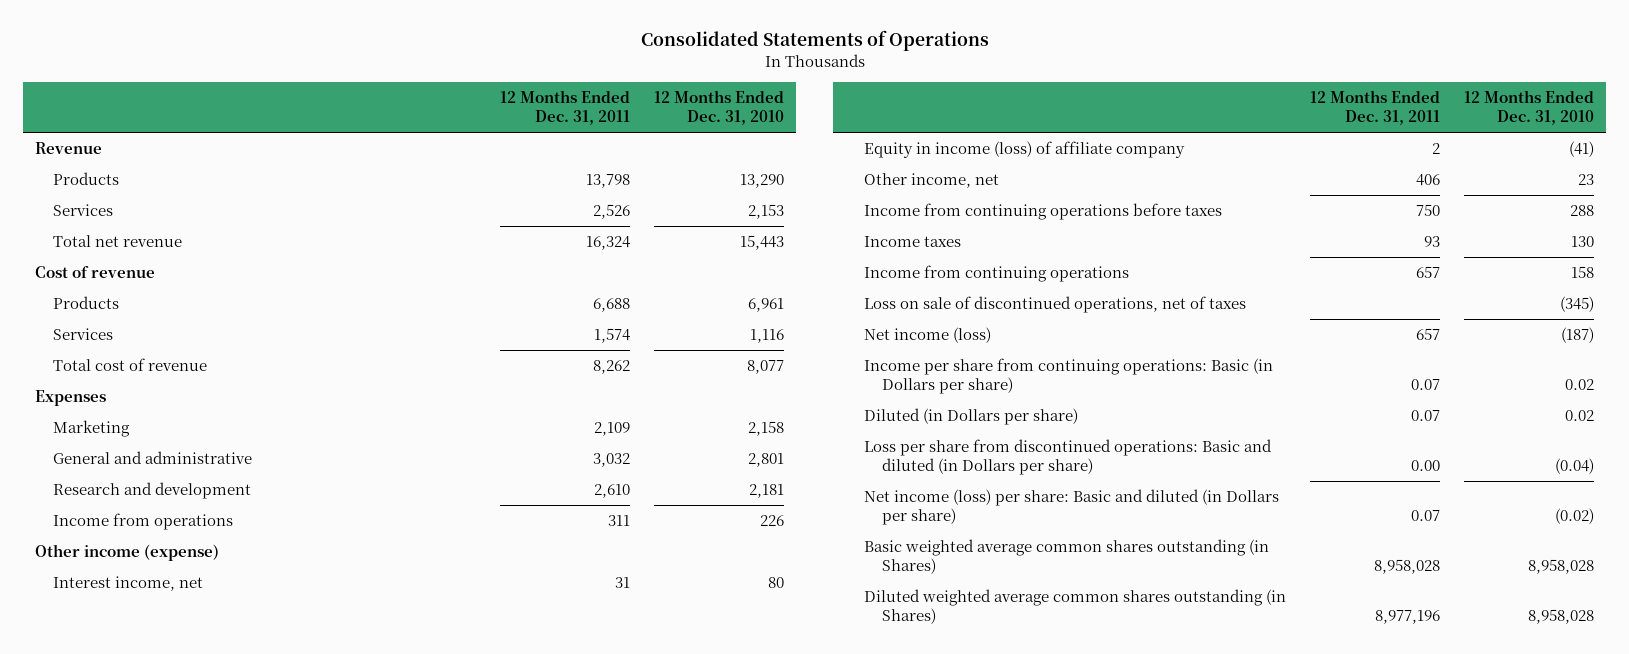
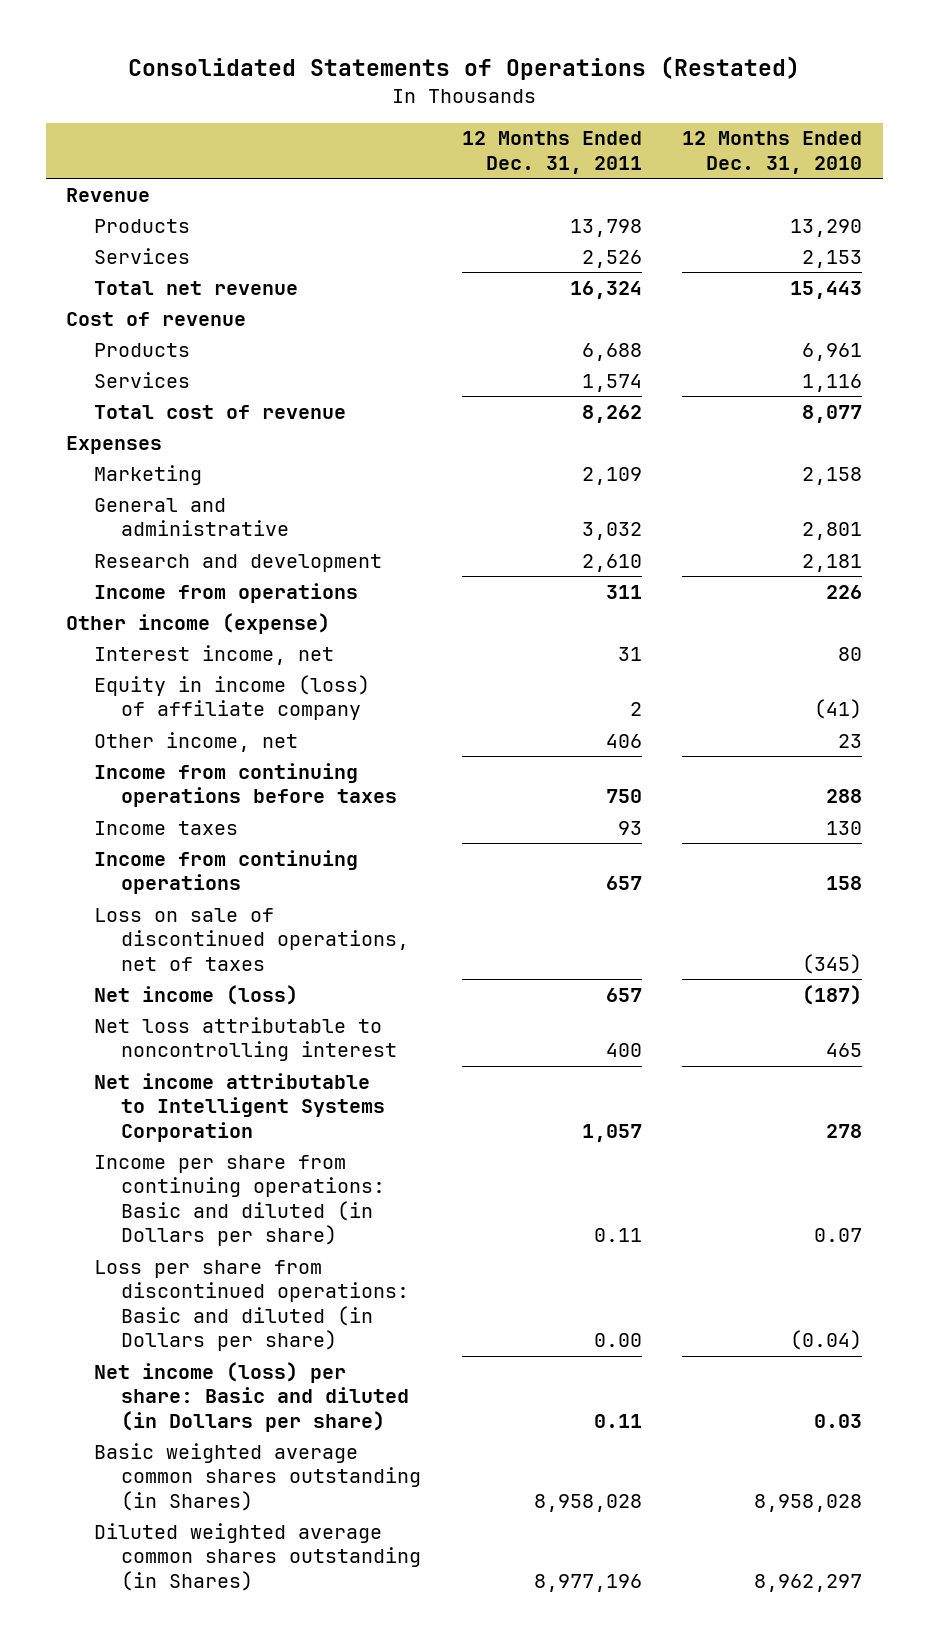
- Consolidated Statements of Operations
+ Consolidated Statements of Operations (Restated)
- Income per share from continuing operations: Basic (in Dollars per share) | 0.07 | 0.02
- Diluted (in Dollars per share) | 0.07 | 0.02
+ Net loss attributable to noncontrolling interest | 400 | 465
+ Net income attributable to Intelligent Systems Corporation | 1,057 | 278
+ Income per share from continuing operations: Basic and diluted (in Dollars per share) | 0.11 | 0.07
- Net income (loss) per share: Basic and diluted (in Dollars per share) | 0.07 | (0.02)
+ Net income (loss) per share: Basic and diluted (in Dollars per share) | 0.11 | 0.03
- Diluted weighted average common shares outstanding (in Shares) | 8,977,196 | 8,958,028
+ Diluted weighted average common shares outstanding (in Shares) | 8,977,196 | 8,962,297

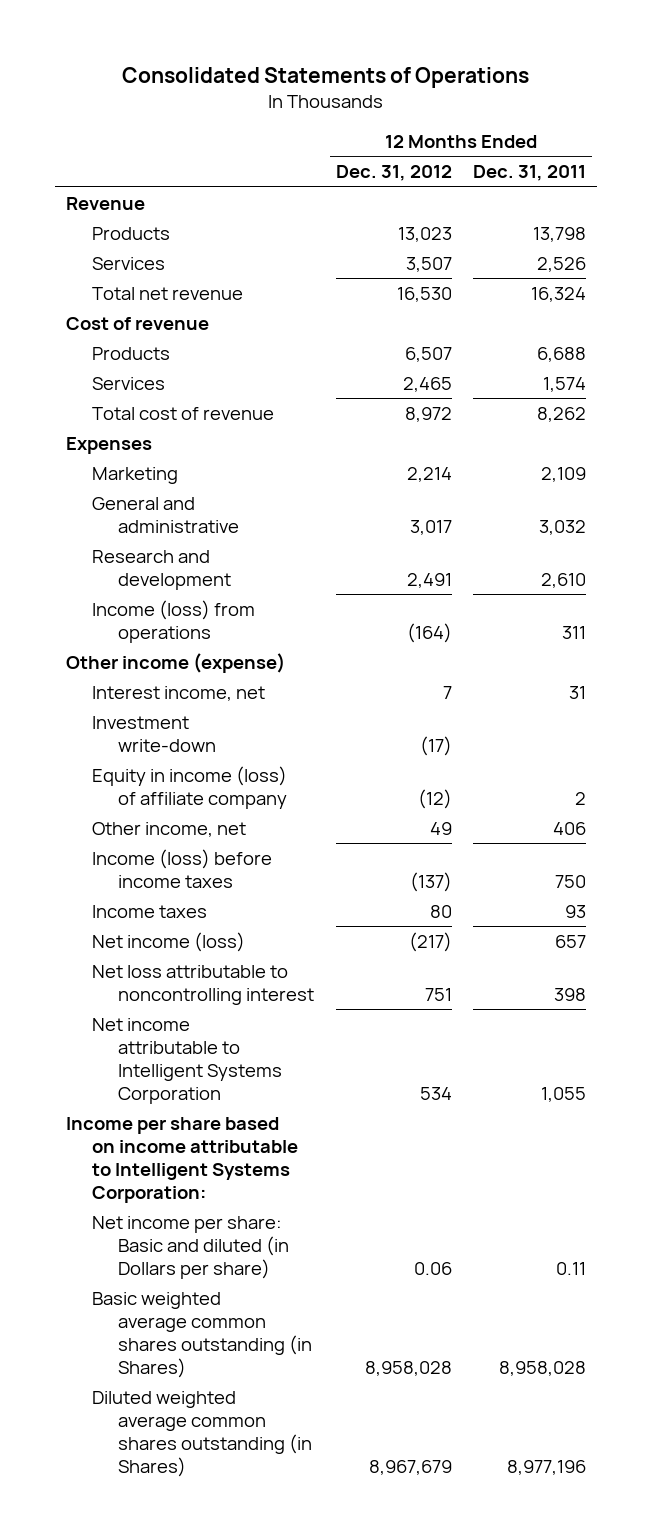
- Consolidated Statements of Operations (Restated)
+ Consolidated Statements of Operations
- | 12 Months Ended Dec. 31, 2011 | 12 Months Ended Dec. 31, 2010
+ | 12 Months Ended Dec. 31, 2012 | 12 Months Ended Dec. 31, 2011
- Income from operations | 311 | 226
+ Income (loss) from operations | (164) | 311
+ Investment write-down | (17) |
- Income from continuing operations before taxes | 750 | 288
+ Income (loss) before income taxes | (137) | 750
- Income from continuing operations | 657 | 158
- Loss on sale of discontinued operations, net of taxes | | (345)
- Net loss attributable to noncontrolling interest | 400 | 465
- Net income attributable to Intelligent Systems Corporation | 1,057 | 278
- Income per share from continuing operations: Basic and diluted (in Dollars per share) | 0.11 | 0.07
- Loss per share from discontinued operations: Basic and diluted (in Dollars per share) | 0.00 | (0.04)
- Net income (loss) per share: Basic and diluted (in Dollars per share) | 0.11 | 0.03
+ Net loss attributable to noncontrolling interest | 751 | 398
+ Net income attributable to Intelligent Systems Corporation | 534 | 1,055
+ Income per share based on income attributable to Intelligent Systems Corporation:
+ Net income per share: Basic and diluted (in Dollars per share) | 0.06 | 0.11

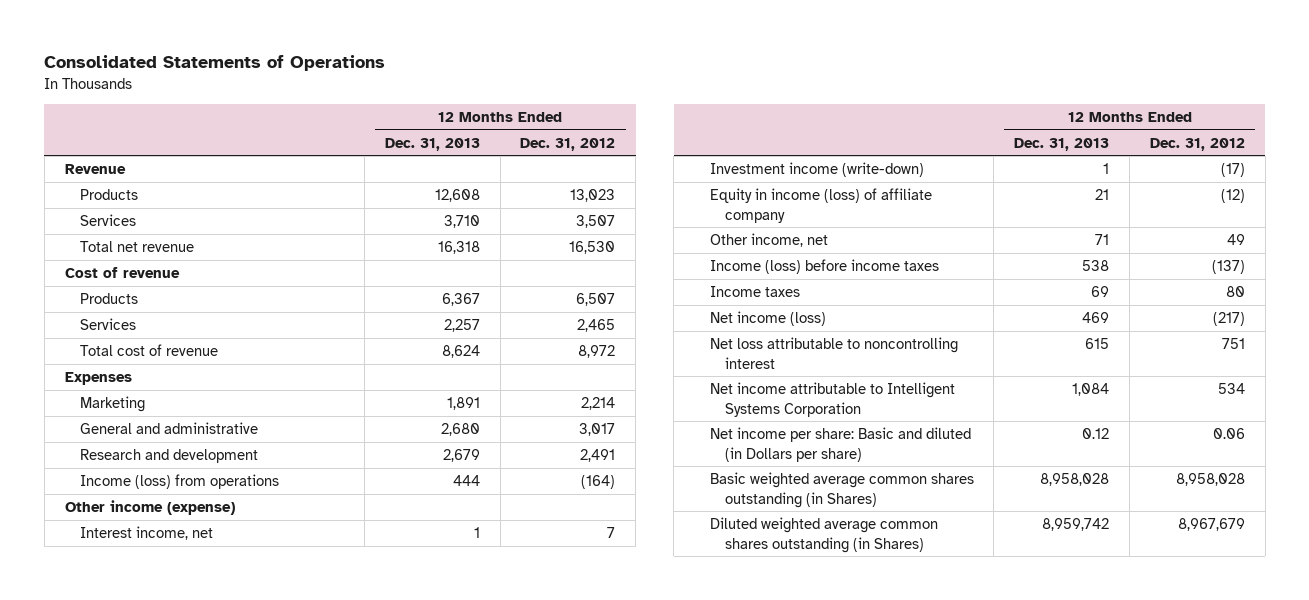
- | 12 Months Ended Dec. 31, 2012 | 12 Months Ended Dec. 31, 2011
+ | 12 Months Ended Dec. 31, 2013 | 12 Months Ended Dec. 31, 2012
- Investment write-down | (17) |
+ Investment income (write-down) | 1 | (17)
- Income per share based on income attributable to Intelligent Systems Corporation:

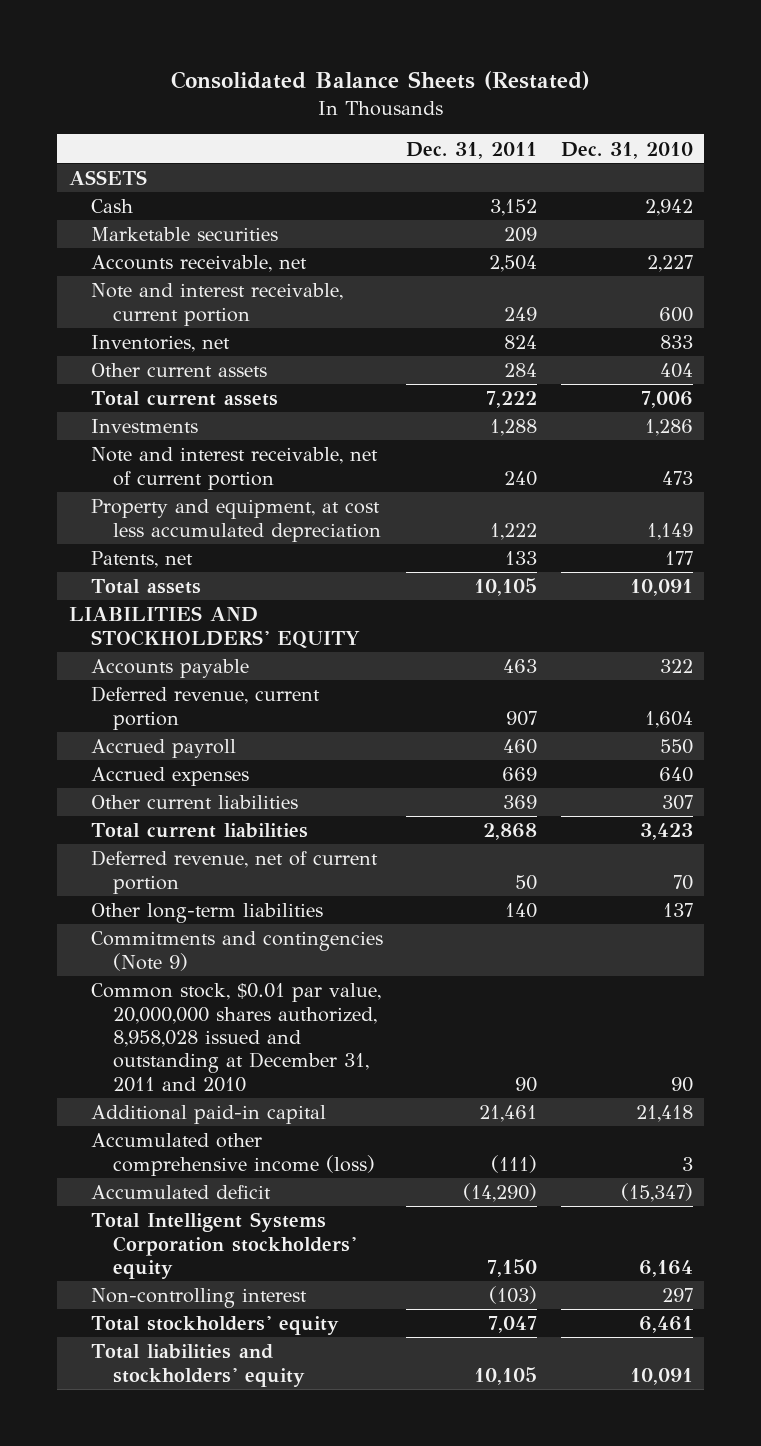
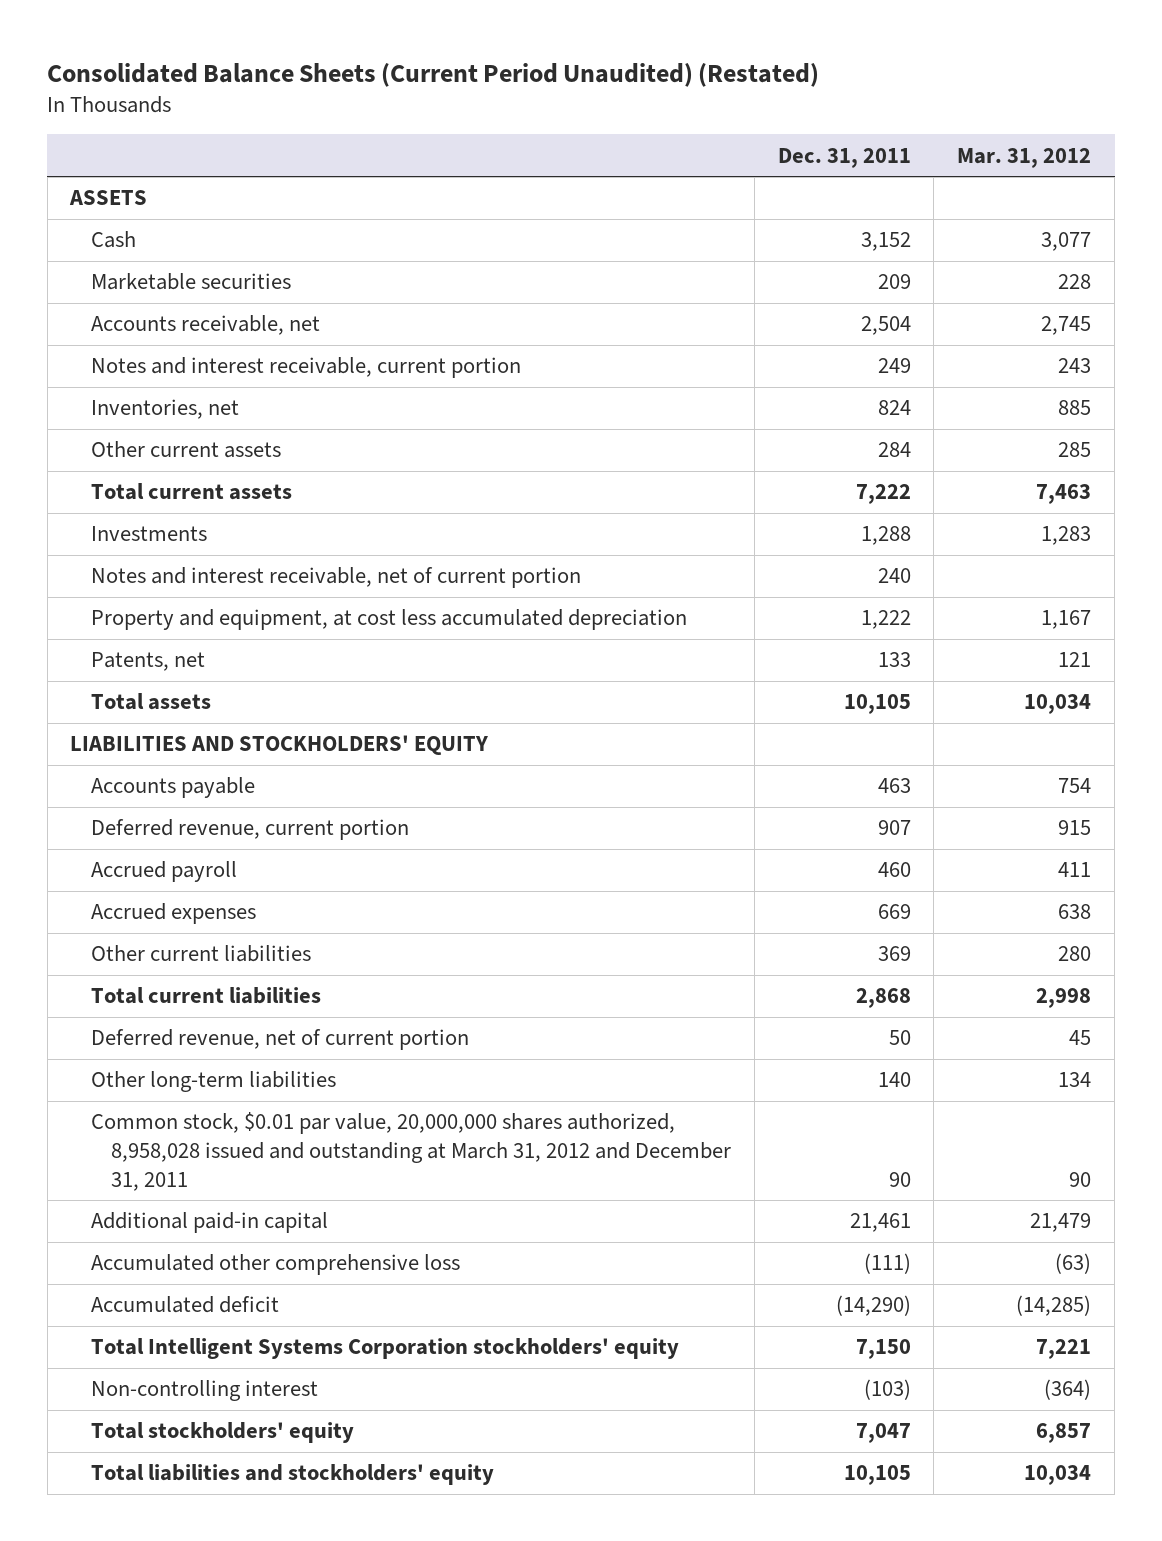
- Consolidated Balance Sheets (Restated)
+ Consolidated Balance Sheets (Current Period Unaudited) (Restated)
- | Dec. 31, 2011 | Dec. 31, 2010
+ | Dec. 31, 2011 | Mar. 31, 2012
- Note and interest receivable, current portion | 249 | 600
+ Notes and interest receivable, current portion | 249 | 243
- Note and interest receivable, net of current portion | 240 | 473
+ Notes and interest receivable, net of current portion | 240 |
- Commitments and contingencies (Note 9)
- Common stock, $0.01 par value, 20,000,000 shares authorized, 8,958,028 issued and outstanding at December 31, 2011 and 2010 | 90 | 90
+ Common stock, $0.01 par value, 20,000,000 shares authorized, 8,958,028 issued and outstanding at March 31, 2012 and December 31, 2011 | 90 | 90
- Accumulated other comprehensive income (loss) | (111) | 3
+ Accumulated other comprehensive loss | (111) | (63)

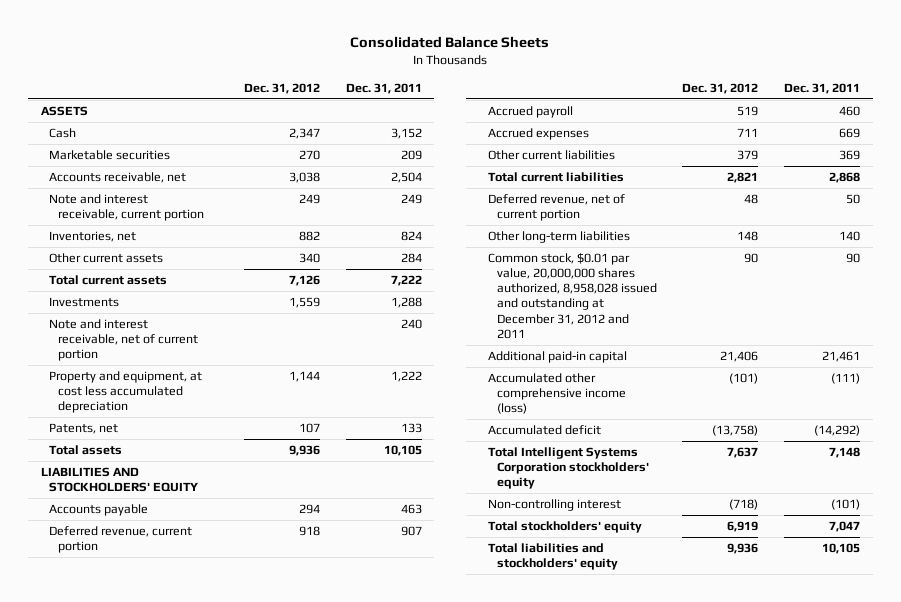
- Consolidated Balance Sheets (Current Period Unaudited) (Restated)
+ Consolidated Balance Sheets
- | Dec. 31, 2011 | Mar. 31, 2012
+ | Dec. 31, 2012 | Dec. 31, 2011
- Notes and interest receivable, current portion | 249 | 243
+ Note and interest receivable, current portion | 249 | 249
- Notes and interest receivable, net of current portion | 240 |
+ Note and interest receivable, net of current portion | | 240
- Common stock, $0.01 par value, 20,000,000 shares authorized, 8,958,028 issued and outstanding at March 31, 2012 and December 31, 2011 | 90 | 90
+ Common stock, $0.01 par value, 20,000,000 shares authorized, 8,958,028 issued and outstanding at December 31, 2012 and 2011 | 90 | 90
- Accumulated other comprehensive loss | (111) | (63)
- Accumulated deficit | (14,290) | (14,285)
- Total Intelligent Systems Corporation stockholders' equity | 7,150 | 7,221
- Non-controlling interest | (103) | (364)
+ Accumulated other comprehensive income (loss) | (101) | (111)
+ Accumulated deficit | (13,758) | (14,292)
+ Total Intelligent Systems Corporation stockholders' equity | 7,637 | 7,148
+ Non-controlling interest | (718) | (101)

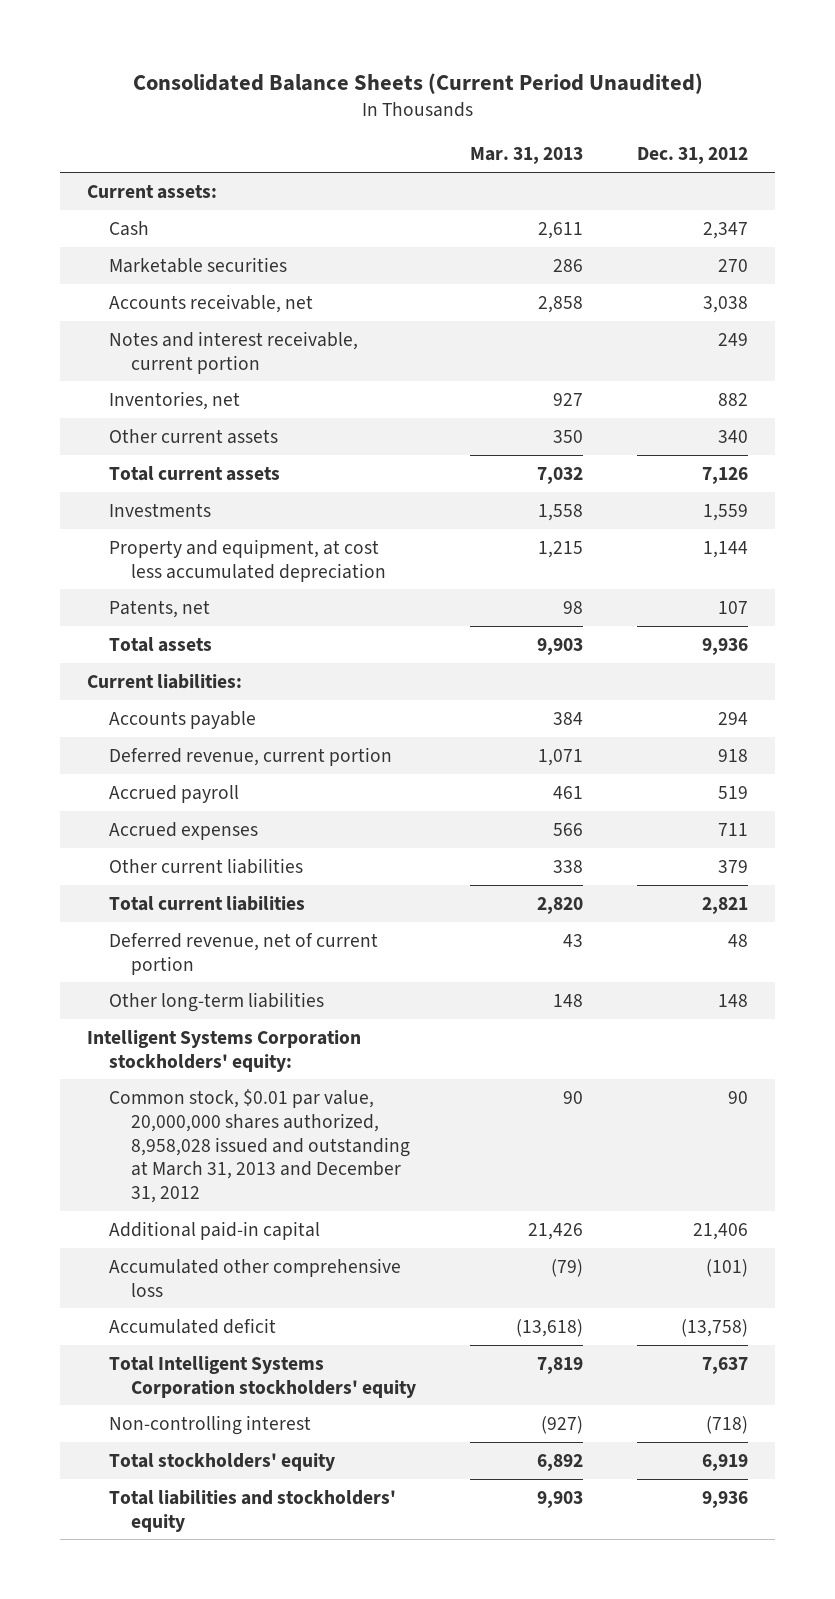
- Consolidated Balance Sheets
+ Consolidated Balance Sheets (Current Period Unaudited)
- | Dec. 31, 2012 | Dec. 31, 2011
+ | Mar. 31, 2013 | Dec. 31, 2012
- ASSETS
+ Current assets:
- Note and interest receivable, current portion | 249 | 249
+ Notes and interest receivable, current portion | | 249
- Note and interest receivable, net of current portion | | 240
- LIABILITIES AND STOCKHOLDERS' EQUITY
+ Current liabilities:
- Common stock, $0.01 par value, 20,000,000 shares authorized, 8,958,028 issued and outstanding at December 31, 2012 and 2011 | 90 | 90
+ Intelligent Systems Corporation stockholders' equity:
+ Common stock, $0.01 par value, 20,000,000 shares authorized, 8,958,028 issued and outstanding at March 31, 2013 and December 31, 2012 | 90 | 90
- Accumulated other comprehensive income (loss) | (101) | (111)
+ Accumulated other comprehensive loss | (79) | (101)

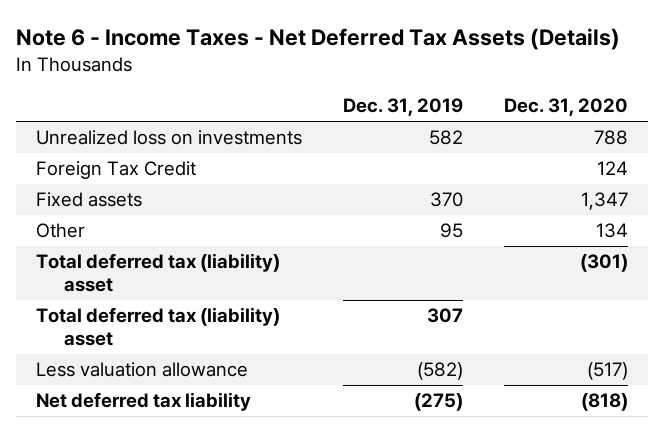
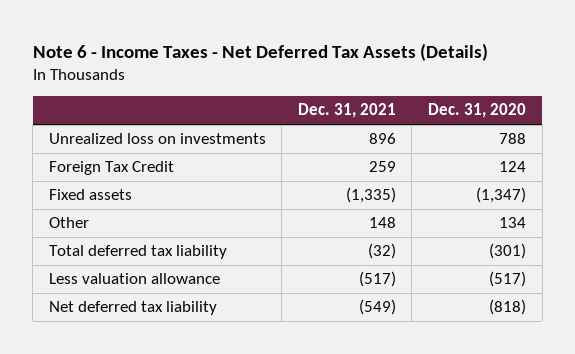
- | Dec. 31, 2019 | Dec. 31, 2020
+ | Dec. 31, 2021 | Dec. 31, 2020
- Fixed assets | 370 | 1,347
+ Fixed assets | (1,335) | (1,347)
- Total deferred tax (liability) asset | | (301)
- Total deferred tax (liability) asset | 307 |
+ Total deferred tax liability | (32) | (301)

